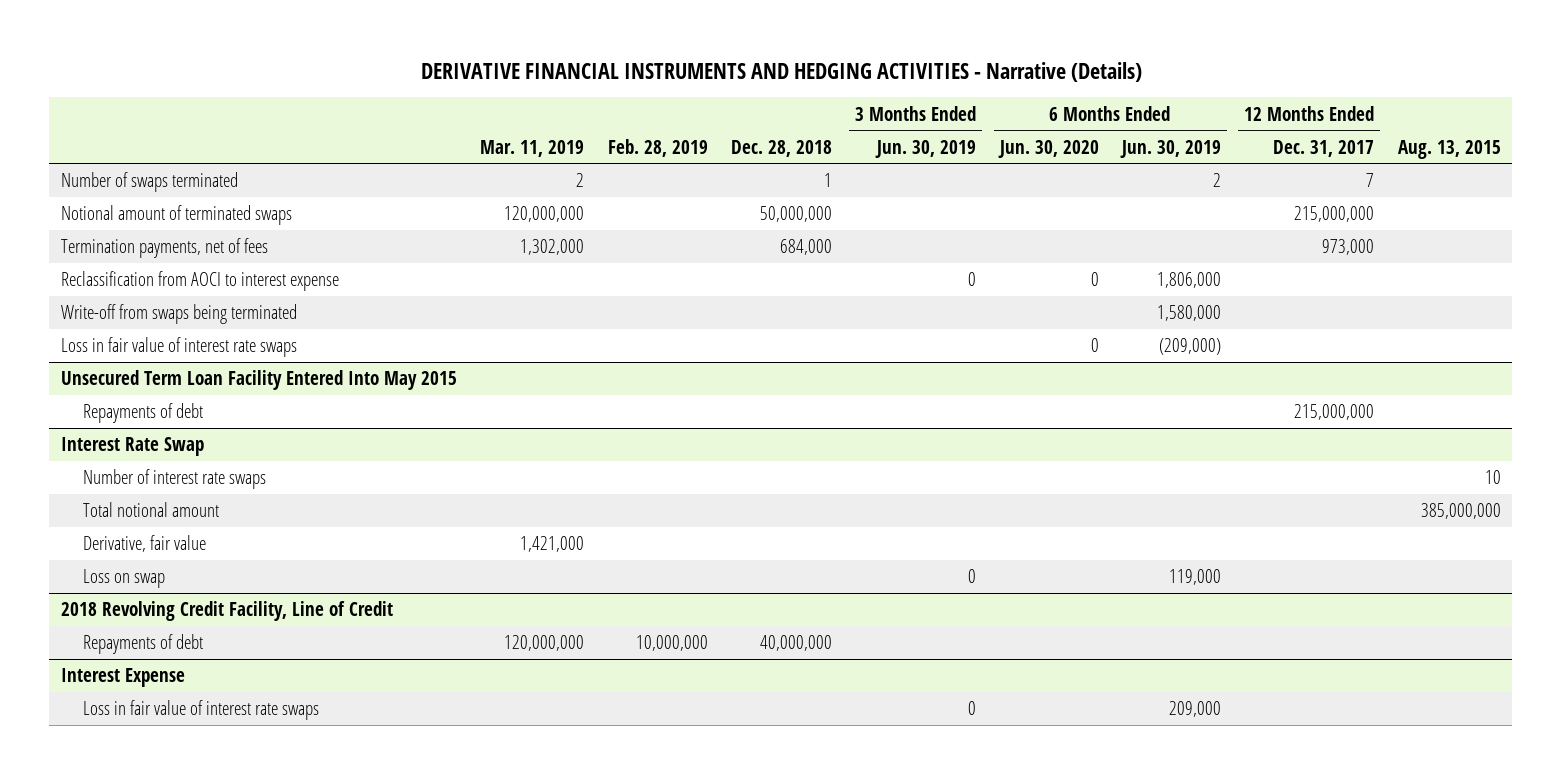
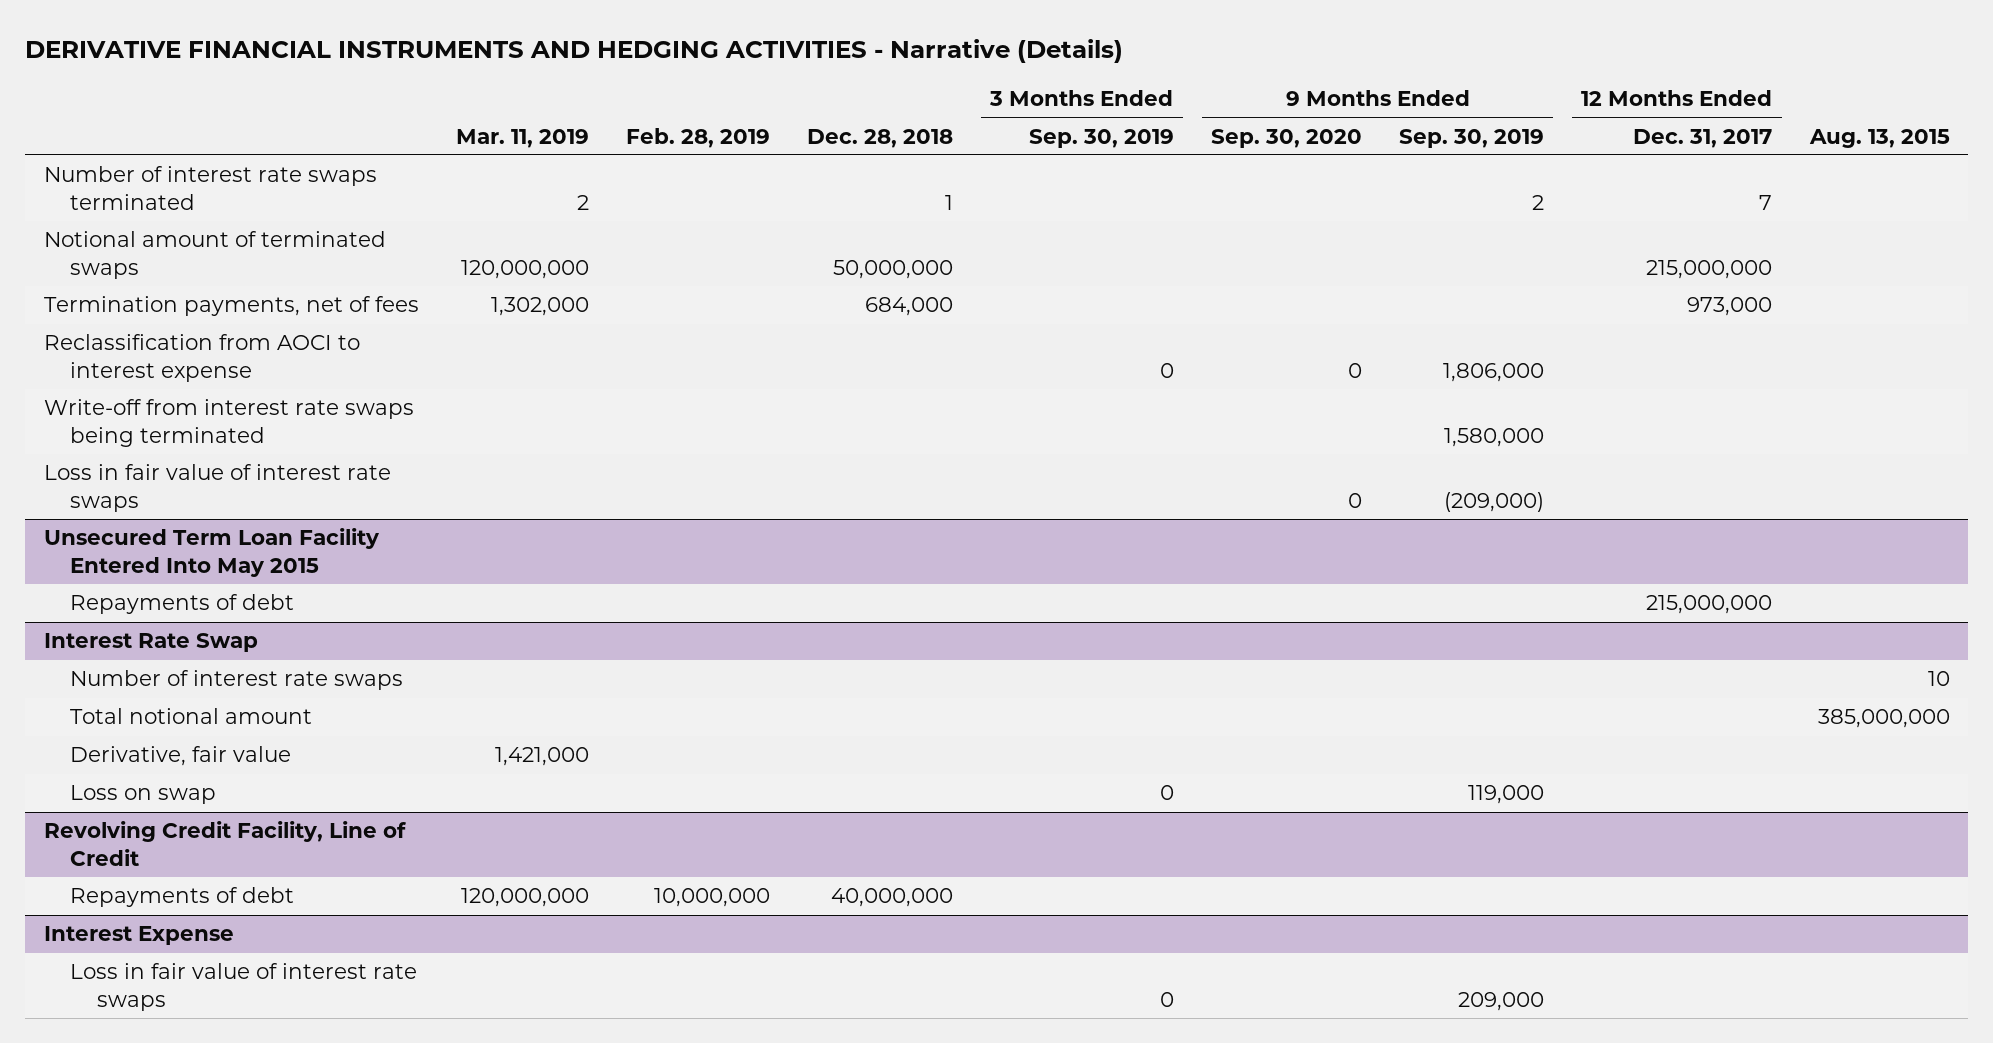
- | Mar. 11, 2019 | Feb. 28, 2019 | Dec. 28, 2018 | 3 Months Ended Jun. 30, 2019 | 6 Months Ended Jun. 30, 2020 | 6 Months Ended Jun. 30, 2019 | 12 Months Ended Dec. 31, 2017 | Aug. 13, 2015
+ | Mar. 11, 2019 | Feb. 28, 2019 | Dec. 28, 2018 | 3 Months Ended Sep. 30, 2019 | 9 Months Ended Sep. 30, 2020 | 9 Months Ended Sep. 30, 2019 | 12 Months Ended Dec. 31, 2017 | Aug. 13, 2015
- Number of swaps terminated | 2 | | 1 | | | 2 | 7 |
+ Number of interest rate swaps terminated | 2 | | 1 | | | 2 | 7 |
- Write-off from swaps being terminated | | | | | | 1,580,000 | |
+ Write-off from interest rate swaps being terminated | | | | | | 1,580,000 | |
- 2018 Revolving Credit Facility, Line of Credit
+ Revolving Credit Facility, Line of Credit

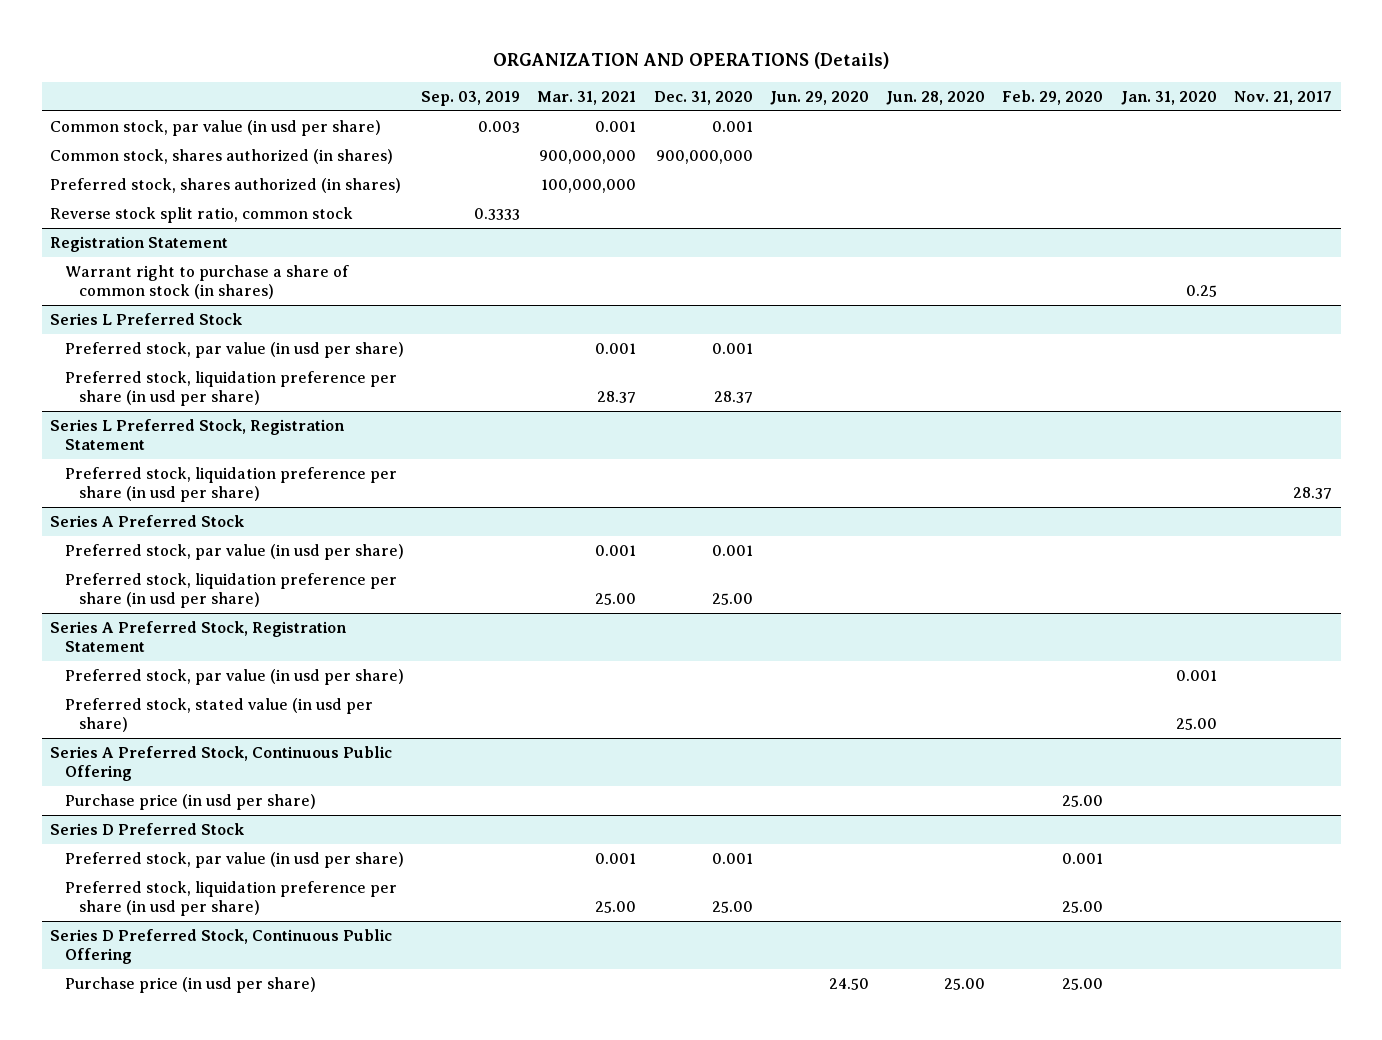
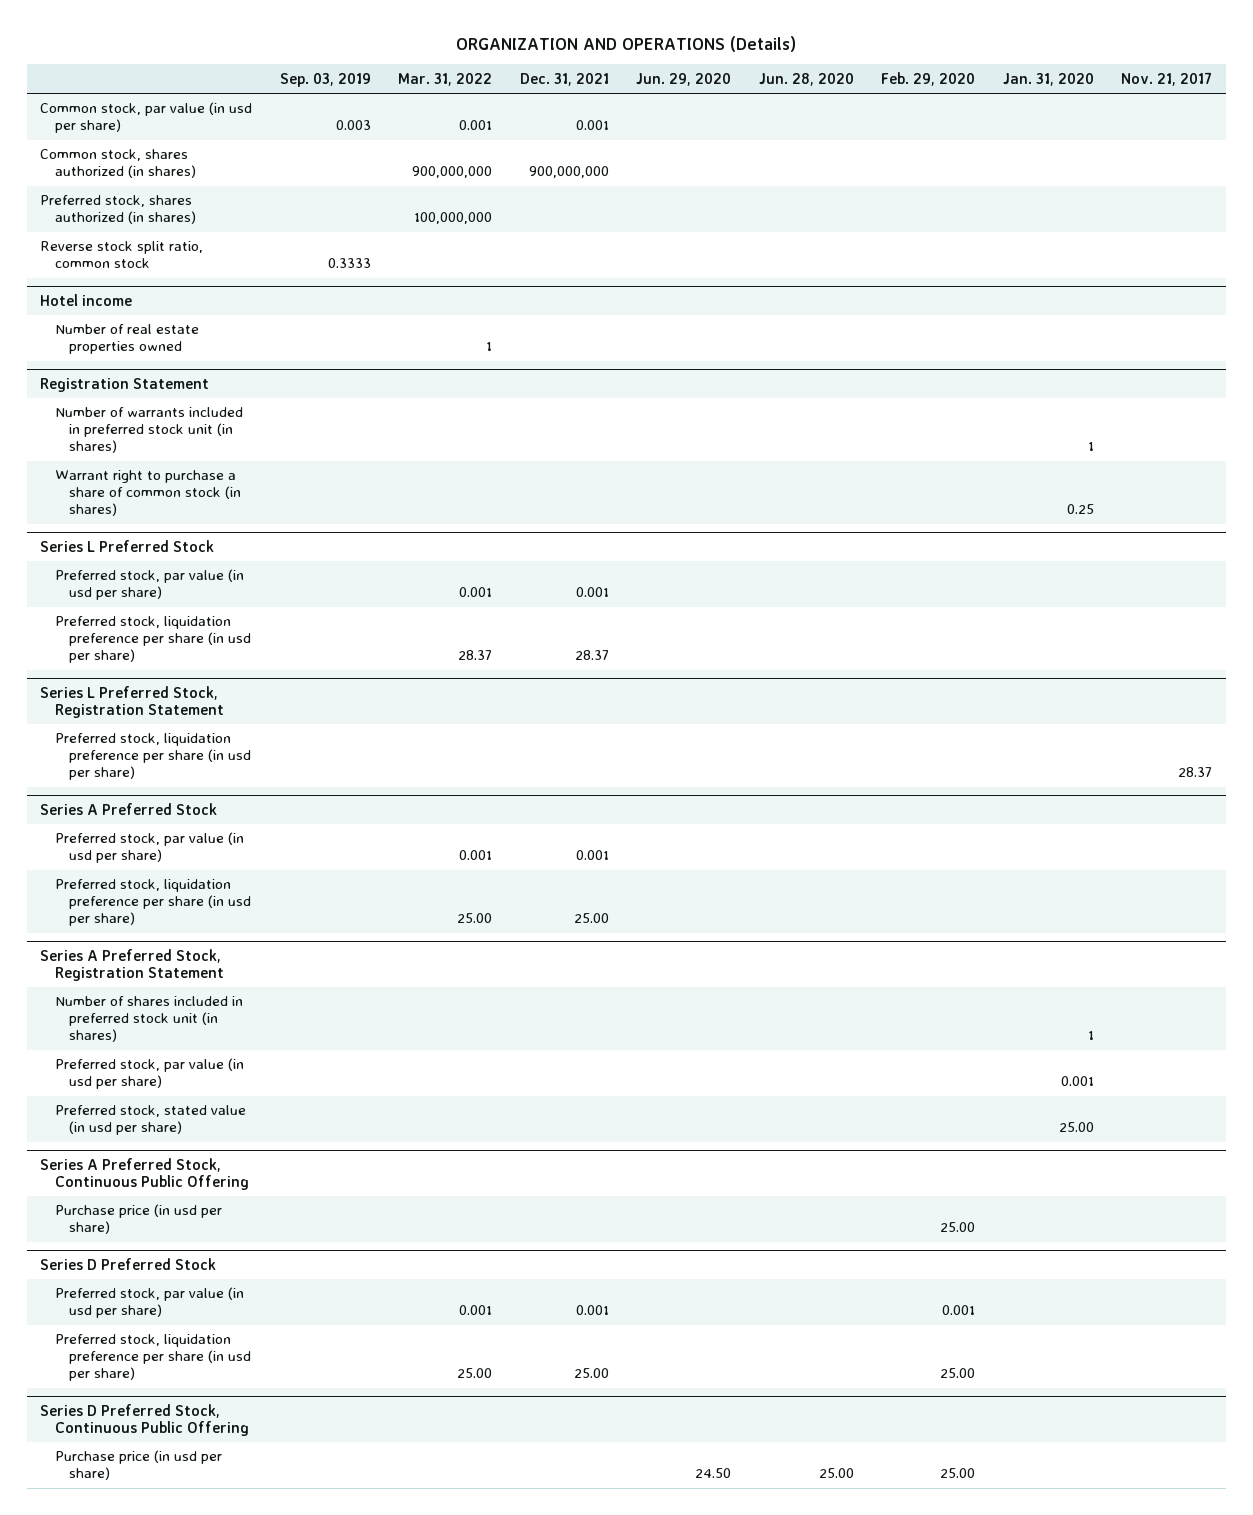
- | Sep. 03, 2019 | Mar. 31, 2021 | Dec. 31, 2020 | Jun. 29, 2020 | Jun. 28, 2020 | Feb. 29, 2020 | Jan. 31, 2020 | Nov. 21, 2017
+ | Sep. 03, 2019 | Mar. 31, 2022 | Dec. 31, 2021 | Jun. 29, 2020 | Jun. 28, 2020 | Feb. 29, 2020 | Jan. 31, 2020 | Nov. 21, 2017
+ Hotel income
+ Number of real estate properties owned | | 1 | | | | | |
@ Registration Statement
+ Number of warrants included in preferred stock unit (in shares) | | | | | | | 1 |
@ Series A Preferred Stock, Registration Statement
+ Number of shares included in preferred stock unit (in shares) | | | | | | | 1 |

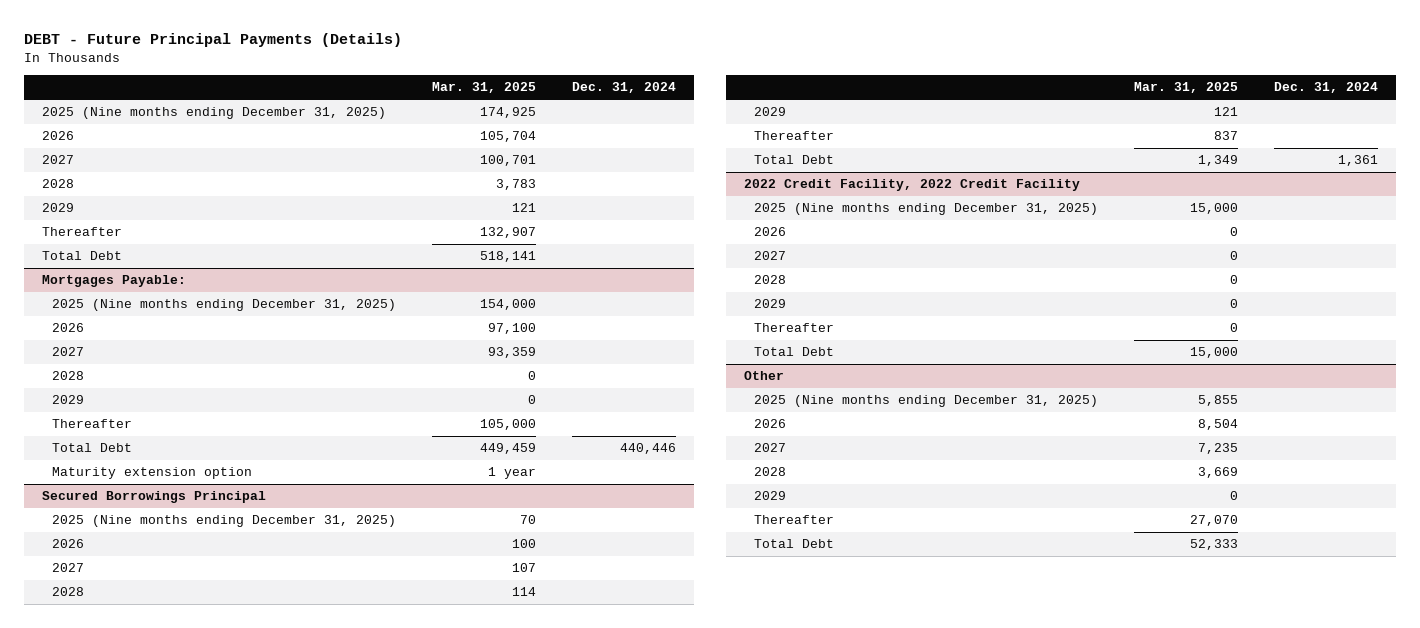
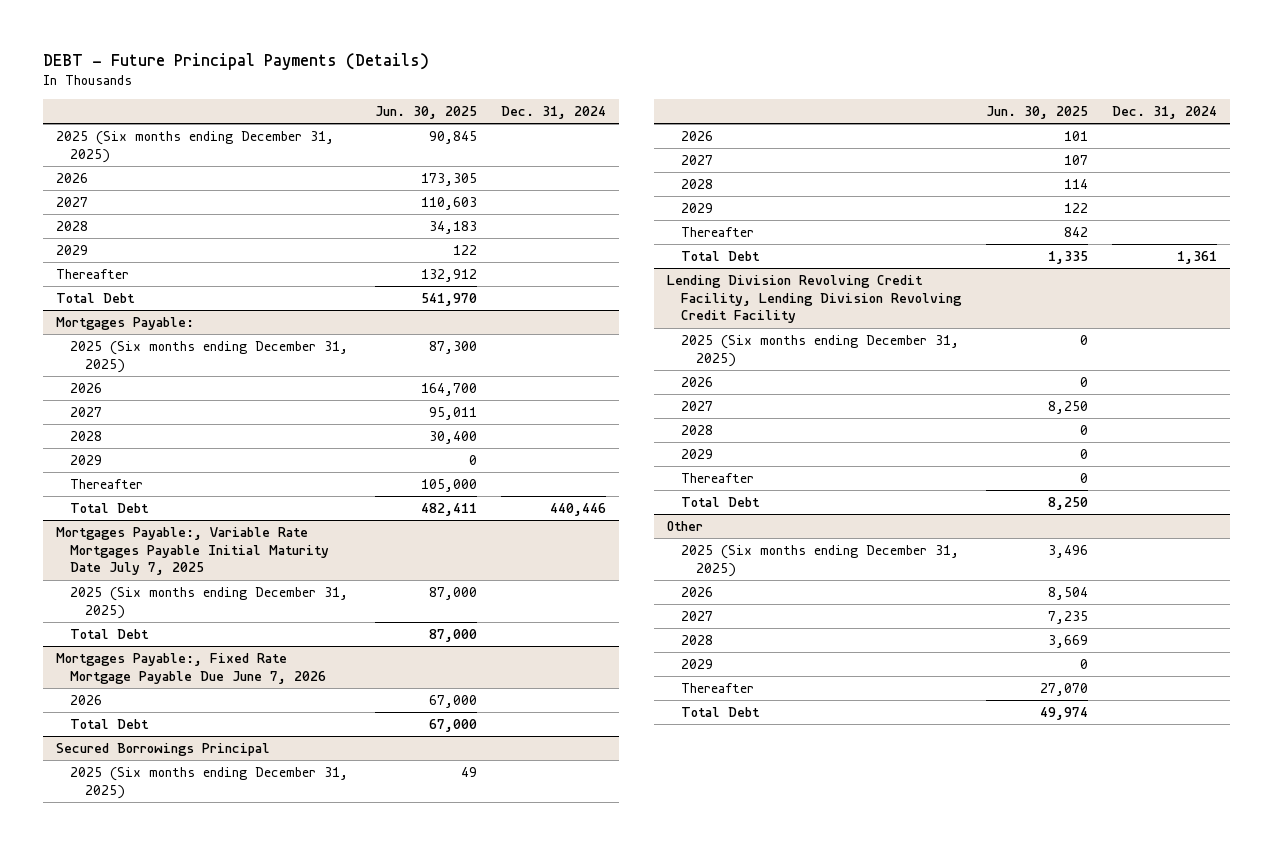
- | Mar. 31, 2025 | Dec. 31, 2024
+ | Jun. 30, 2025 | Dec. 31, 2024
- 2025 (Nine months ending December 31, 2025) | 174,925 |
+ 2025 (Six months ending December 31, 2025) | 90,845 |
@ Mortgages Payable:
- 2025 (Nine months ending December 31, 2025) | 154,000 |
+ 2025 (Six months ending December 31, 2025) | 87,300 |
- Maturity extension option | 1 year |
+ Mortgages Payable:, Variable Rate Mortgages Payable Initial Maturity Date July 7, 2025
+ 2025 (Six months ending December 31, 2025) | 87,000 |
+ Total Debt | 87,000 |
+ Mortgages Payable:, Fixed Rate Mortgage Payable Due June 7, 2026
+ 2026 | 67,000 |
+ Total Debt | 67,000 |
@ Secured Borrowings Principal
- 2025 (Nine months ending December 31, 2025) | 70 |
+ 2025 (Six months ending December 31, 2025) | 49 |
- 2022 Credit Facility, 2022 Credit Facility
- 2025 (Nine months ending December 31, 2025) | 15,000 |
- 2026 | 0 |
- 2027 | 0 |
- 2028 | 0 |
- 2029 | 0 |
- Thereafter | 0 |
- Total Debt | 15,000 |
+ Lending Division Revolving Credit Facility, Lending Division Revolving Credit Facility
+ 2025 (Six months ending December 31, 2025) | 0 |
+ 2026 | 0 |
+ 2027 | 8,250 |
+ 2028 | 0 |
+ 2029 | 0 |
+ Thereafter | 0 |
+ Total Debt | 8,250 |
@ Other
- 2025 (Nine months ending December 31, 2025) | 5,855 |
+ 2025 (Six months ending December 31, 2025) | 3,496 |

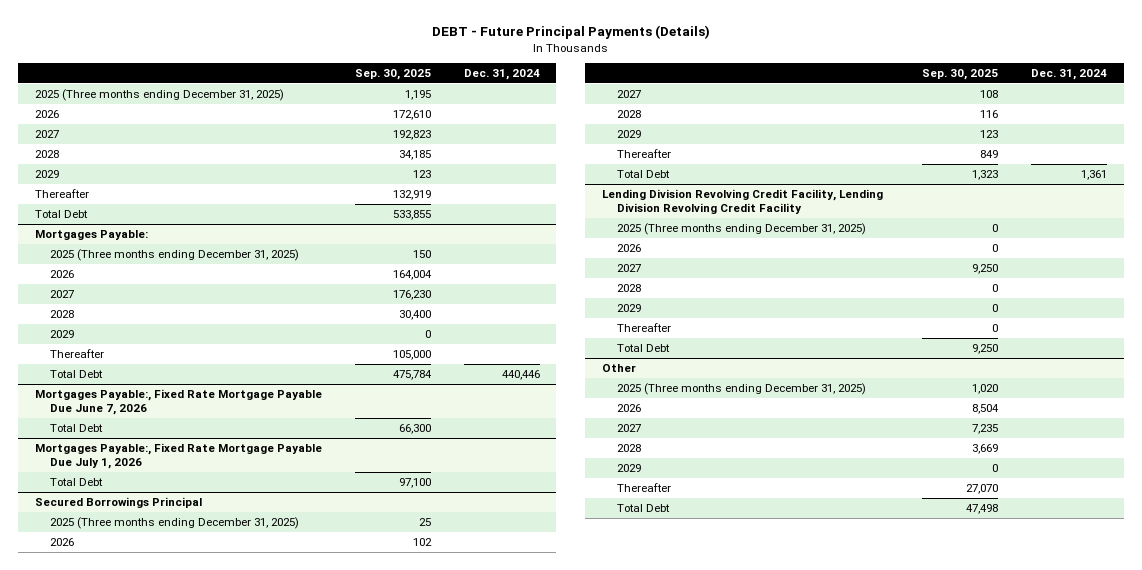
- | Jun. 30, 2025 | Dec. 31, 2024
+ | Sep. 30, 2025 | Dec. 31, 2024
- 2025 (Six months ending December 31, 2025) | 90,845 |
+ 2025 (Three months ending December 31, 2025) | 1,195 |
@ Mortgages Payable:
- 2025 (Six months ending December 31, 2025) | 87,300 |
+ 2025 (Three months ending December 31, 2025) | 150 |
- Mortgages Payable:, Variable Rate Mortgages Payable Initial Maturity Date July 7, 2025
- 2025 (Six months ending December 31, 2025) | 87,000 |
- Total Debt | 87,000 |
@ Mortgages Payable:, Fixed Rate Mortgage Payable Due June 7, 2026
- 2026 | 67,000 |
+ Mortgages Payable:, Fixed Rate Mortgage Payable Due July 1, 2026
+ Total Debt | 97,100 |
@ Secured Borrowings Principal
- 2025 (Six months ending December 31, 2025) | 49 |
+ 2025 (Three months ending December 31, 2025) | 25 |
@ Lending Division Revolving Credit Facility, Lending Division Revolving Credit Facility
- 2025 (Six months ending December 31, 2025) | 0 |
+ 2025 (Three months ending December 31, 2025) | 0 |
@ Other
- 2025 (Six months ending December 31, 2025) | 3,496 |
+ 2025 (Three months ending December 31, 2025) | 1,020 |

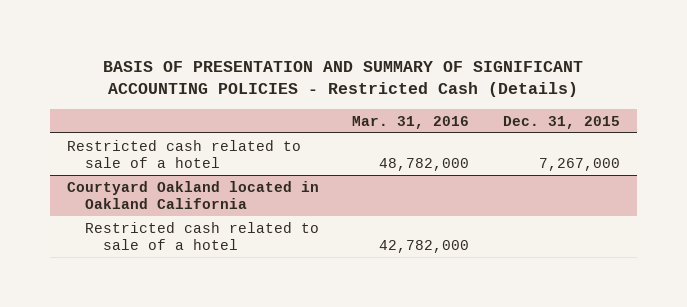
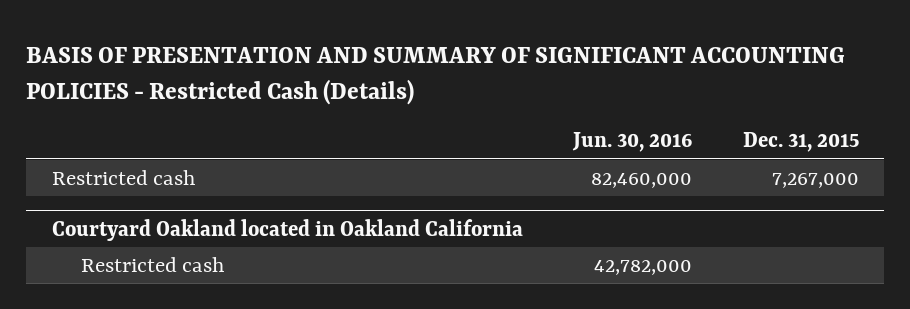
- | Mar. 31, 2016 | Dec. 31, 2015
+ | Jun. 30, 2016 | Dec. 31, 2015
- Restricted cash related to sale of a hotel | 48,782,000 | 7,267,000
+ Restricted cash | 82,460,000 | 7,267,000
@ Courtyard Oakland located in Oakland California
- Restricted cash related to sale of a hotel | 42,782,000 |
+ Restricted cash | 42,782,000 |

